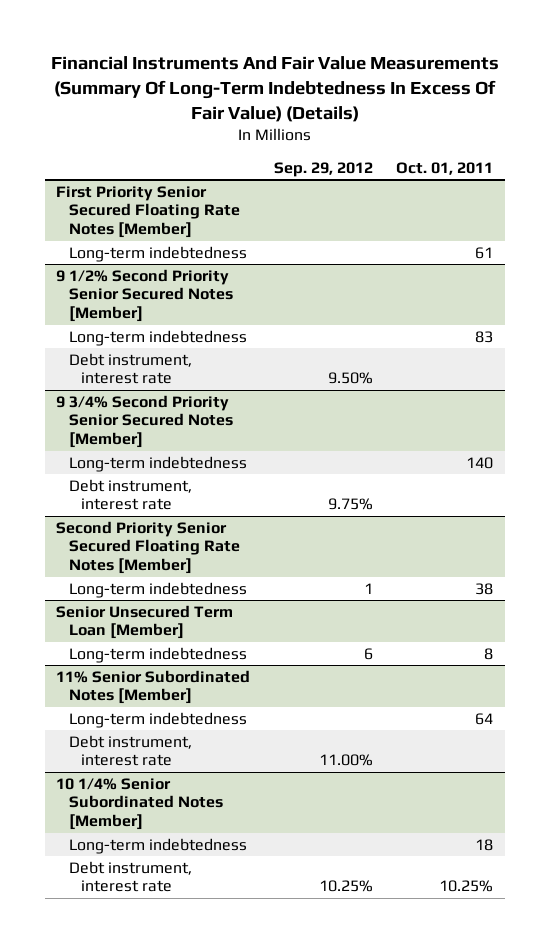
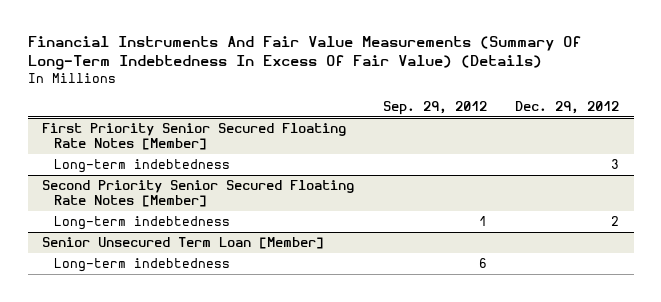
- | Sep. 29, 2012 | Oct. 01, 2011
+ | Sep. 29, 2012 | Dec. 29, 2012
- 9 1/2% Second Priority Senior Secured Notes [Member]
- Long-term indebtedness | | 83
- Debt instrument, interest rate | 9.50% |
- 9 3/4% Second Priority Senior Secured Notes [Member]
- Long-term indebtedness | | 140
- Debt instrument, interest rate | 9.75% |
- 11% Senior Subordinated Notes [Member]
- Long-term indebtedness | | 64
- Debt instrument, interest rate | 11.00% |
- 10 1/4% Senior Subordinated Notes [Member]
- Long-term indebtedness | | 18
- Debt instrument, interest rate | 10.25% | 10.25%

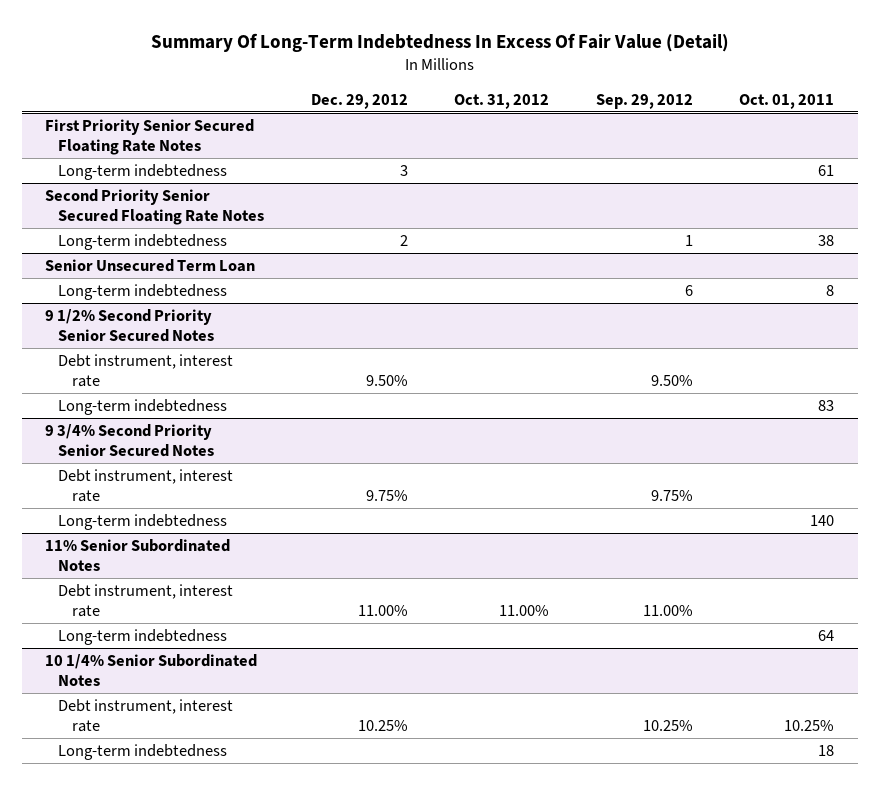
- Financial Instruments And Fair Value Measurements (Summary Of Long-Term Indebtedness In Excess Of Fair Value) (Details)
+ Summary Of Long-Term Indebtedness In Excess Of Fair Value (Detail)
- | Sep. 29, 2012 | Dec. 29, 2012
+ | Dec. 29, 2012 | Oct. 31, 2012 | Sep. 29, 2012 | Oct. 01, 2011
- First Priority Senior Secured Floating Rate Notes [Member]
+ First Priority Senior Secured Floating Rate Notes
- Second Priority Senior Secured Floating Rate Notes [Member]
+ Second Priority Senior Secured Floating Rate Notes
- Senior Unsecured Term Loan [Member]
+ Senior Unsecured Term Loan
+ 9 1/2% Second Priority Senior Secured Notes
+ Debt instrument, interest rate | 9.50% | | 9.50% |
+ Long-term indebtedness | | | | 83
+ 9 3/4% Second Priority Senior Secured Notes
+ Debt instrument, interest rate | 9.75% | | 9.75% |
+ Long-term indebtedness | | | | 140
+ 11% Senior Subordinated Notes
+ Debt instrument, interest rate | 11.00% | 11.00% | 11.00% |
+ Long-term indebtedness | | | | 64
+ 10 1/4% Senior Subordinated Notes
+ Debt instrument, interest rate | 10.25% | | 10.25% | 10.25%
+ Long-term indebtedness | | | | 18

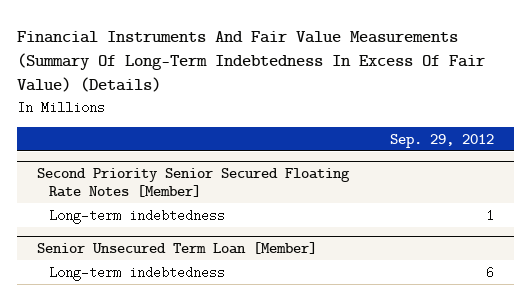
- Summary Of Long-Term Indebtedness In Excess Of Fair Value (Detail)
+ Financial Instruments And Fair Value Measurements (Summary Of Long-Term Indebtedness In Excess Of Fair Value) (Details)
- | Dec. 29, 2012 | Oct. 31, 2012 | Sep. 29, 2012 | Oct. 01, 2011
+ | Sep. 29, 2012
- First Priority Senior Secured Floating Rate Notes
- Long-term indebtedness | 3 | | | 61
- Second Priority Senior Secured Floating Rate Notes
+ Second Priority Senior Secured Floating Rate Notes [Member]
- Senior Unsecured Term Loan
+ Senior Unsecured Term Loan [Member]
- 9 1/2% Second Priority Senior Secured Notes
- Debt instrument, interest rate | 9.50% | | 9.50% |
- Long-term indebtedness | | | | 83
- 9 3/4% Second Priority Senior Secured Notes
- Debt instrument, interest rate | 9.75% | | 9.75% |
- Long-term indebtedness | | | | 140
- 11% Senior Subordinated Notes
- Debt instrument, interest rate | 11.00% | 11.00% | 11.00% |
- Long-term indebtedness | | | | 64
- 10 1/4% Senior Subordinated Notes
- Debt instrument, interest rate | 10.25% | | 10.25% | 10.25%
- Long-term indebtedness | | | | 18

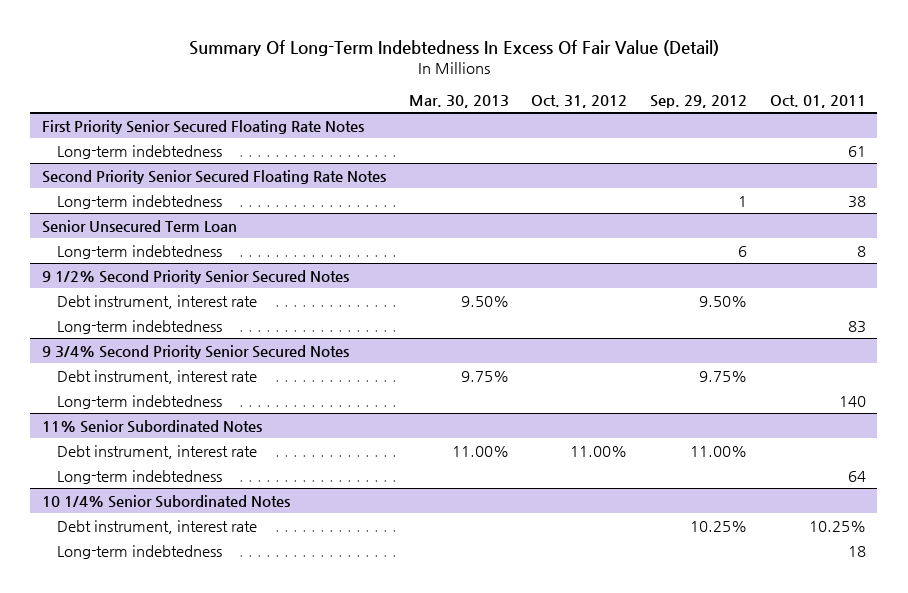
- Financial Instruments And Fair Value Measurements (Summary Of Long-Term Indebtedness In Excess Of Fair Value) (Details)
+ Summary Of Long-Term Indebtedness In Excess Of Fair Value (Detail)
- | Sep. 29, 2012
+ | Mar. 30, 2013 | Oct. 31, 2012 | Sep. 29, 2012 | Oct. 01, 2011
- Second Priority Senior Secured Floating Rate Notes [Member]
+ First Priority Senior Secured Floating Rate Notes
+ Long-term indebtedness | | | | 61
+ Second Priority Senior Secured Floating Rate Notes
- Senior Unsecured Term Loan [Member]
+ Senior Unsecured Term Loan
+ 9 1/2% Second Priority Senior Secured Notes
+ Debt instrument, interest rate | 9.50% | | 9.50% |
+ Long-term indebtedness | | | | 83
+ 9 3/4% Second Priority Senior Secured Notes
+ Debt instrument, interest rate | 9.75% | | 9.75% |
+ Long-term indebtedness | | | | 140
+ 11% Senior Subordinated Notes
+ Debt instrument, interest rate | 11.00% | 11.00% | 11.00% |
+ Long-term indebtedness | | | | 64
+ 10 1/4% Senior Subordinated Notes
+ Debt instrument, interest rate | | | 10.25% | 10.25%
+ Long-term indebtedness | | | | 18

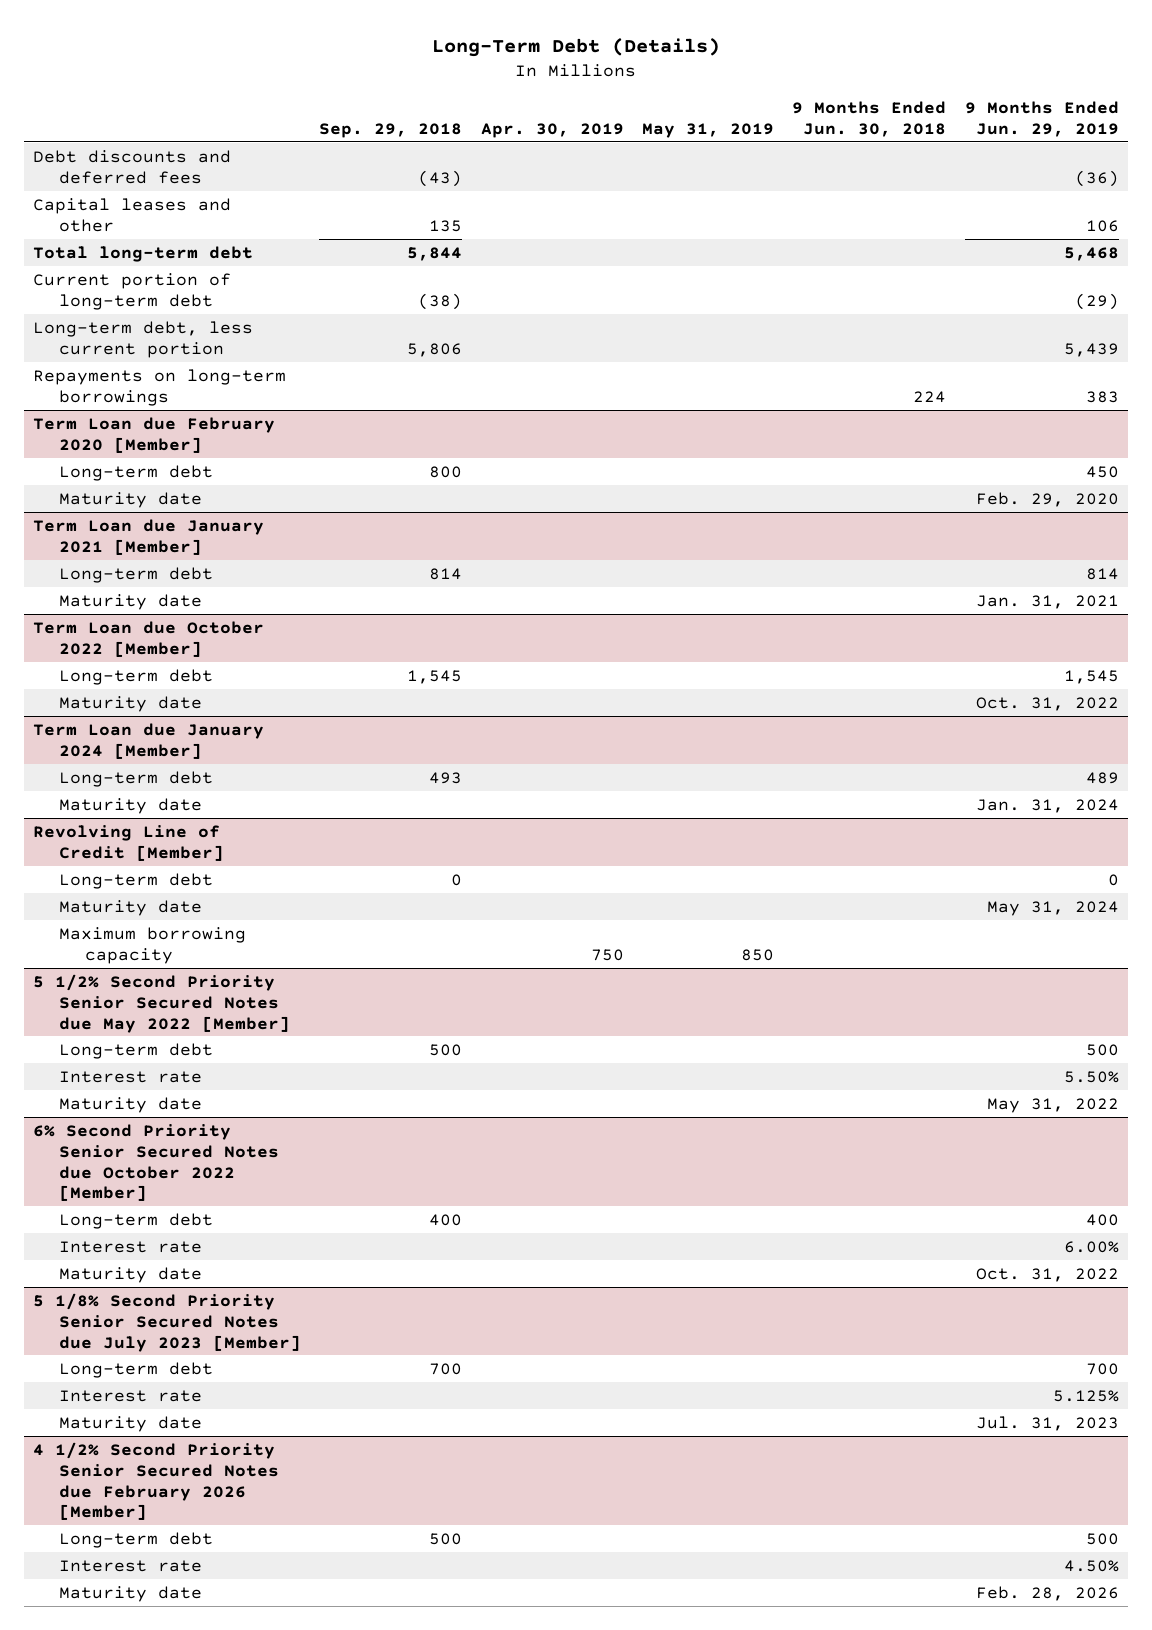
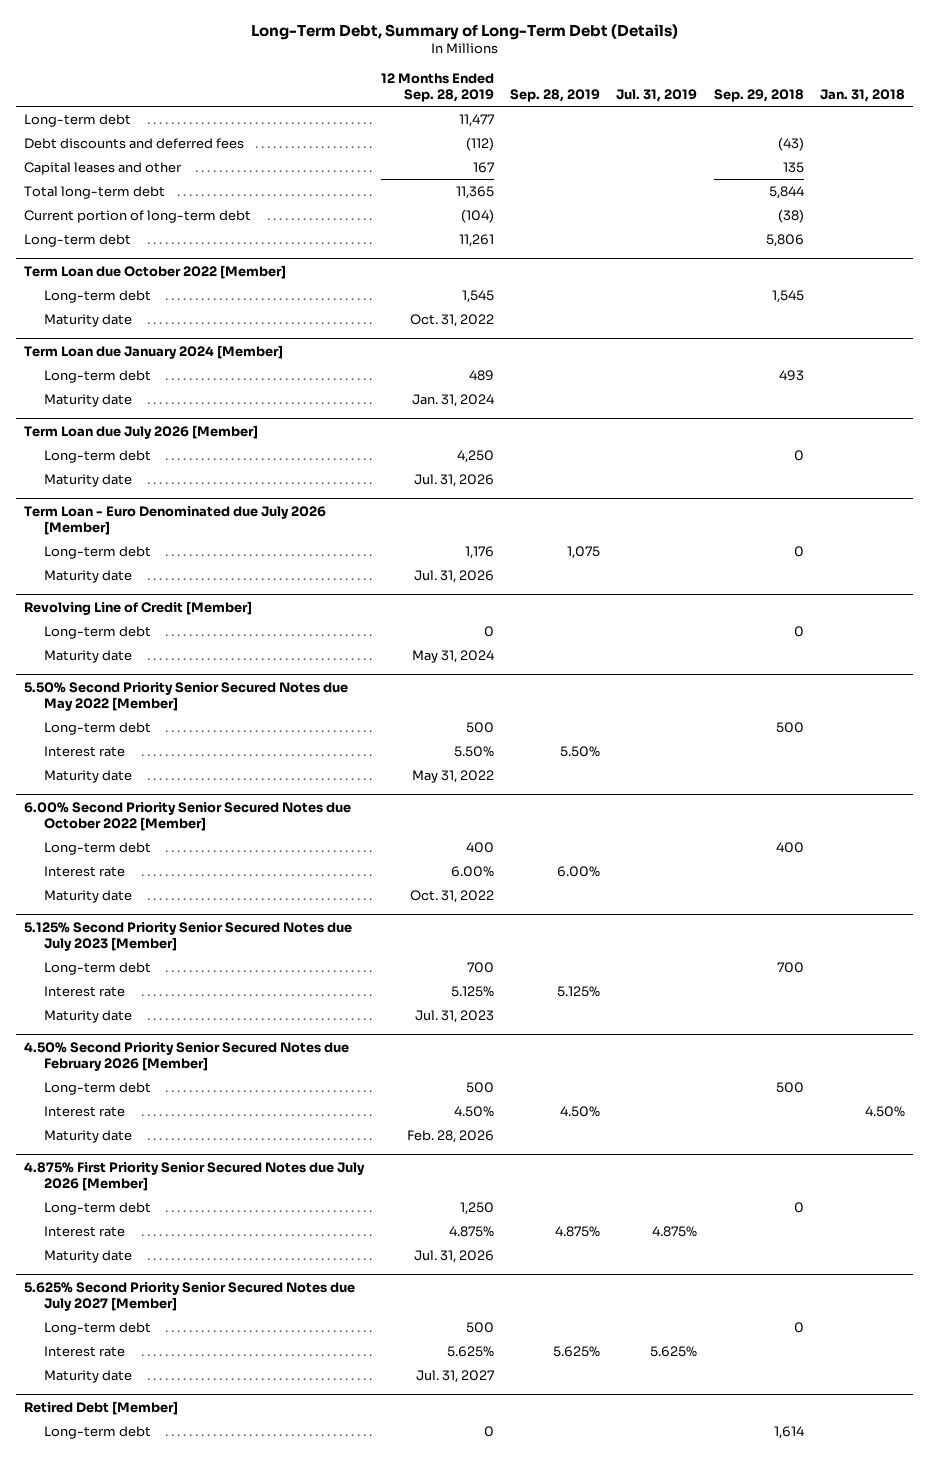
- Long-Term Debt (Details)
+ Long-Term Debt, Summary of Long-Term Debt (Details)
- | Sep. 29, 2018 | Apr. 30, 2019 | May 31, 2019 | 9 Months Ended Jun. 30, 2018 | 9 Months Ended Jun. 29, 2019
+ | 12 Months Ended Sep. 28, 2019 | Sep. 28, 2019 | Jul. 31, 2019 | Sep. 29, 2018 | Jan. 31, 2018
+ Long-term debt | 11,477 | | | |
- Long-term debt, less current portion | 5,806 | | | | 5,439
- Repayments on long-term borrowings | | | | 224 | 383
- Term Loan due February 2020 [Member]
- Long-term debt | 800 | | | | 450
- Maturity date | | | | | Feb. 29, 2020
- Term Loan due January 2021 [Member]
- Long-term debt | 814 | | | | 814
- Maturity date | | | | | Jan. 31, 2021
+ Long-term debt | 11,261 | | | 5,806 |
+ Term Loan due July 2026 [Member]
+ Long-term debt | 4,250 | | | 0 |
+ Maturity date | Jul. 31, 2026 | | | |
+ Term Loan - Euro Denominated due July 2026 [Member]
+ Long-term debt | 1,176 | 1,075 | | 0 |
+ Maturity date | Jul. 31, 2026 | | | |
@ Revolving Line of Credit [Member]
- Maximum borrowing capacity | | 750 | 850 | |
- 5 1/2% Second Priority Senior Secured Notes due May 2022 [Member]
+ 5.50% Second Priority Senior Secured Notes due May 2022 [Member]
- 6% Second Priority Senior Secured Notes due October 2022 [Member]
+ 6.00% Second Priority Senior Secured Notes due October 2022 [Member]
- 5 1/8% Second Priority Senior Secured Notes due July 2023 [Member]
+ 5.125% Second Priority Senior Secured Notes due July 2023 [Member]
- 4 1/2% Second Priority Senior Secured Notes due February 2026 [Member]
+ 4.50% Second Priority Senior Secured Notes due February 2026 [Member]
+ 4.875% First Priority Senior Secured Notes due July 2026 [Member]
+ Long-term debt | 1,250 | | | 0 |
+ Interest rate | 4.875% | 4.875% | 4.875% | |
+ Maturity date | Jul. 31, 2026 | | | |
+ 5.625% Second Priority Senior Secured Notes due July 2027 [Member]
+ Long-term debt | 500 | | | 0 |
+ Interest rate | 5.625% | 5.625% | 5.625% | |
+ Maturity date | Jul. 31, 2027 | | | |
+ Retired Debt [Member]
+ Long-term debt | 0 | | | 1,614 |

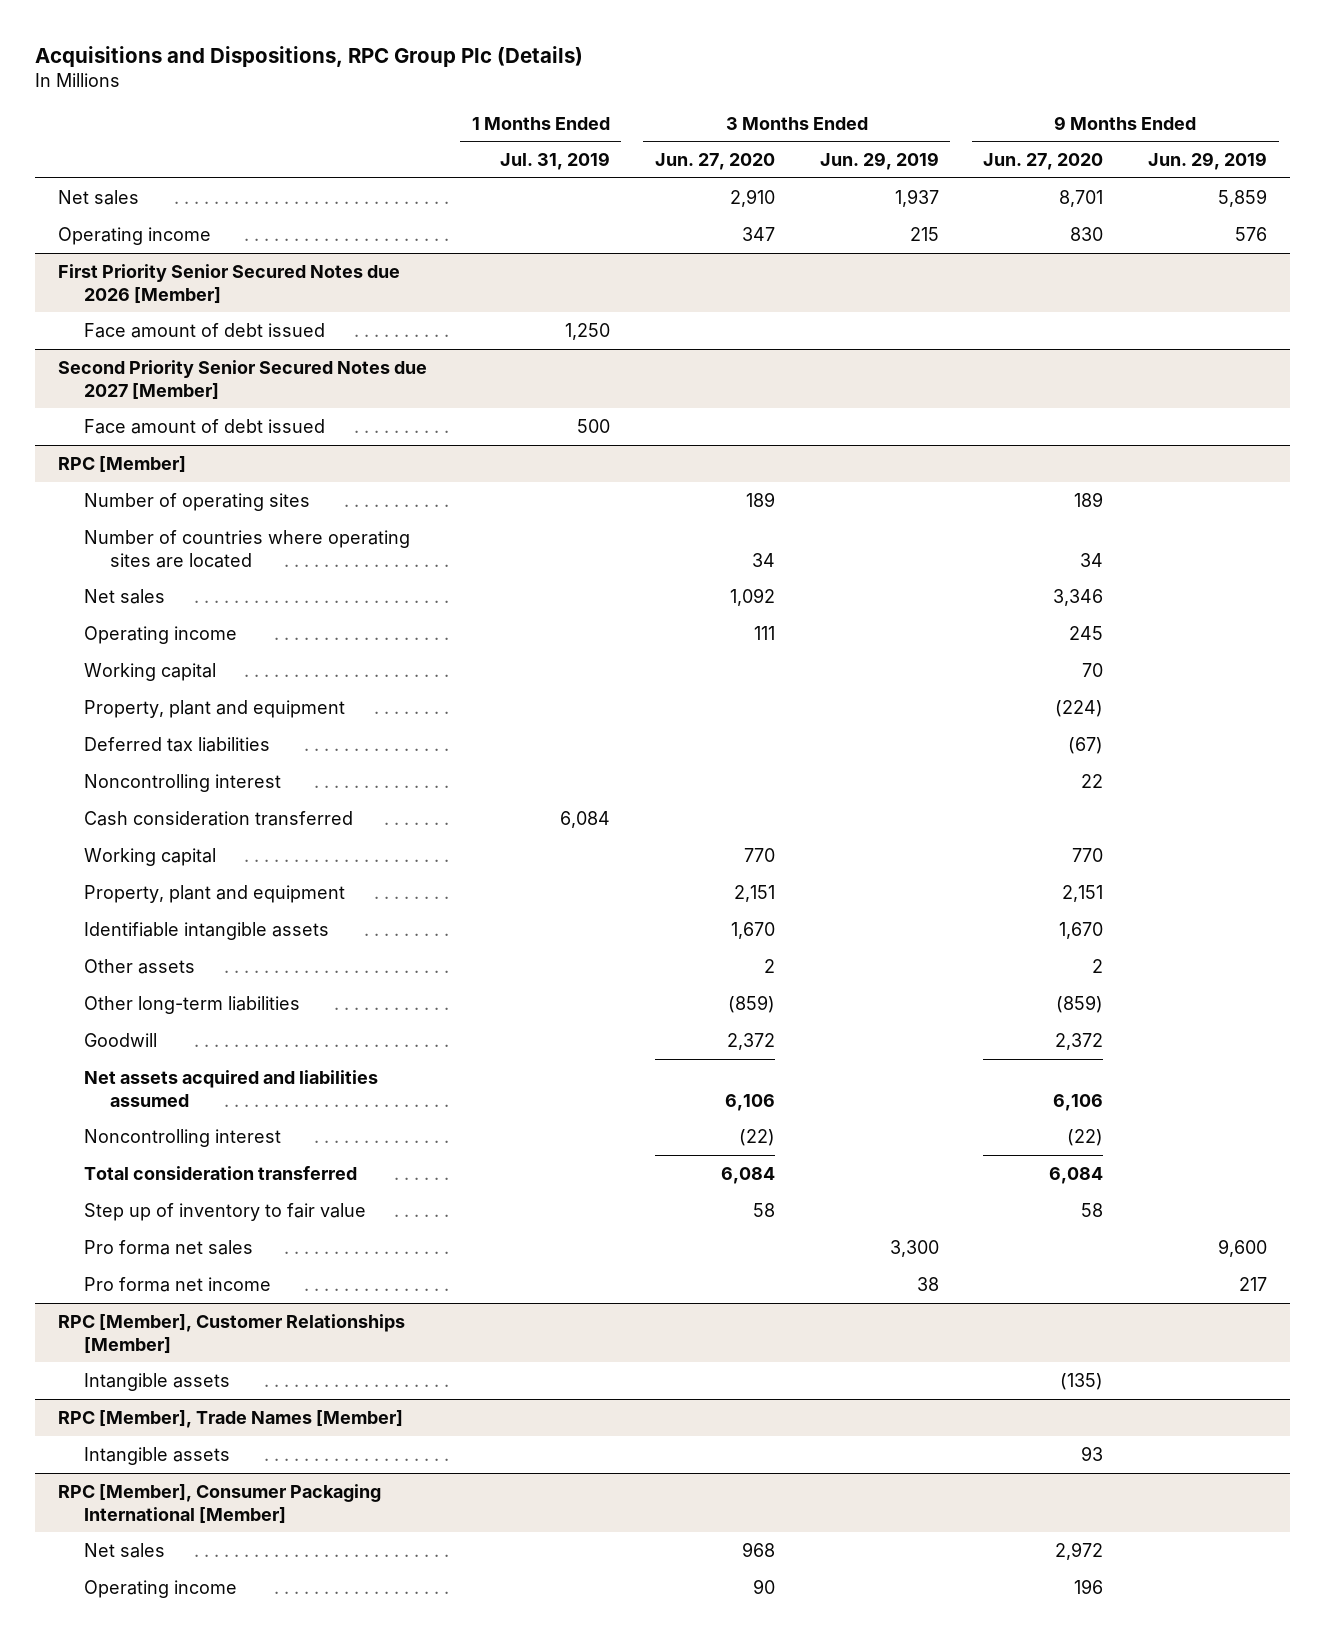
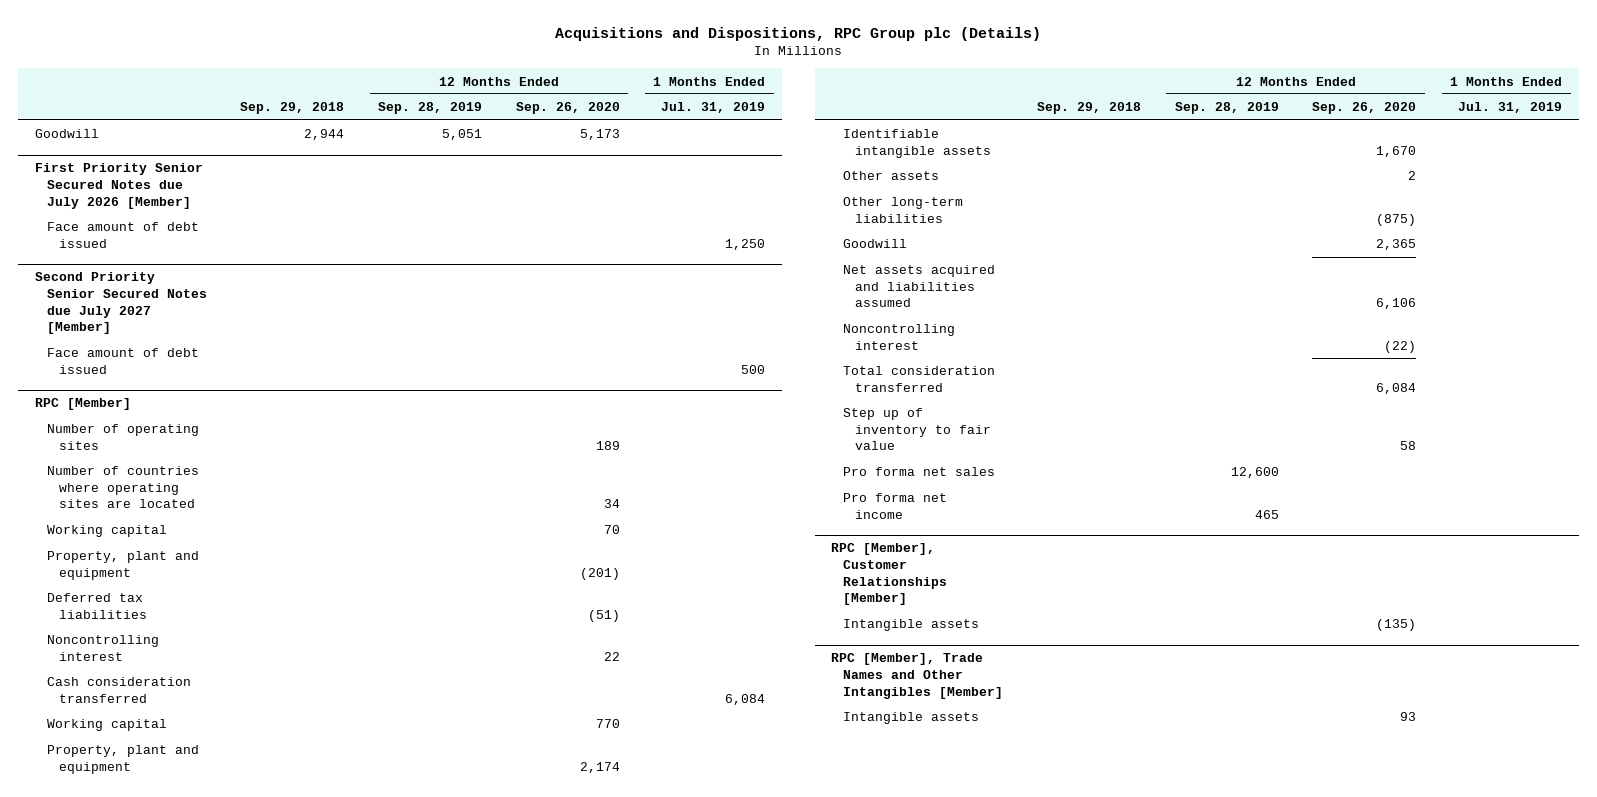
- Acquisitions and Dispositions, RPC Group Plc (Details)
+ Acquisitions and Dispositions, RPC Group plc (Details)
- | 1 Months Ended Jul. 31, 2019 | 3 Months Ended Jun. 27, 2020 | 3 Months Ended Jun. 29, 2019 | 9 Months Ended Jun. 27, 2020 | 9 Months Ended Jun. 29, 2019
+ | Sep. 29, 2018 | 12 Months Ended Sep. 28, 2019 | 12 Months Ended Sep. 26, 2020 | 1 Months Ended Jul. 31, 2019
- Net sales | | 2,910 | 1,937 | 8,701 | 5,859
- Operating income | | 347 | 215 | 830 | 576
- First Priority Senior Secured Notes due 2026 [Member]
+ Goodwill | 2,944 | 5,051 | 5,173 |
+ First Priority Senior Secured Notes due July 2026 [Member]
- Second Priority Senior Secured Notes due 2027 [Member]
+ Second Priority Senior Secured Notes due July 2027 [Member]
@ RPC [Member]
- Net sales | | 1,092 | | 3,346 |
- Operating income | | 111 | | 245 |
- RPC [Member], Trade Names [Member]
+ RPC [Member], Trade Names and Other Intangibles [Member]
- RPC [Member], Consumer Packaging International [Member]
- Net sales | | 968 | | 2,972 |
- Operating income | | 90 | | 196 |

